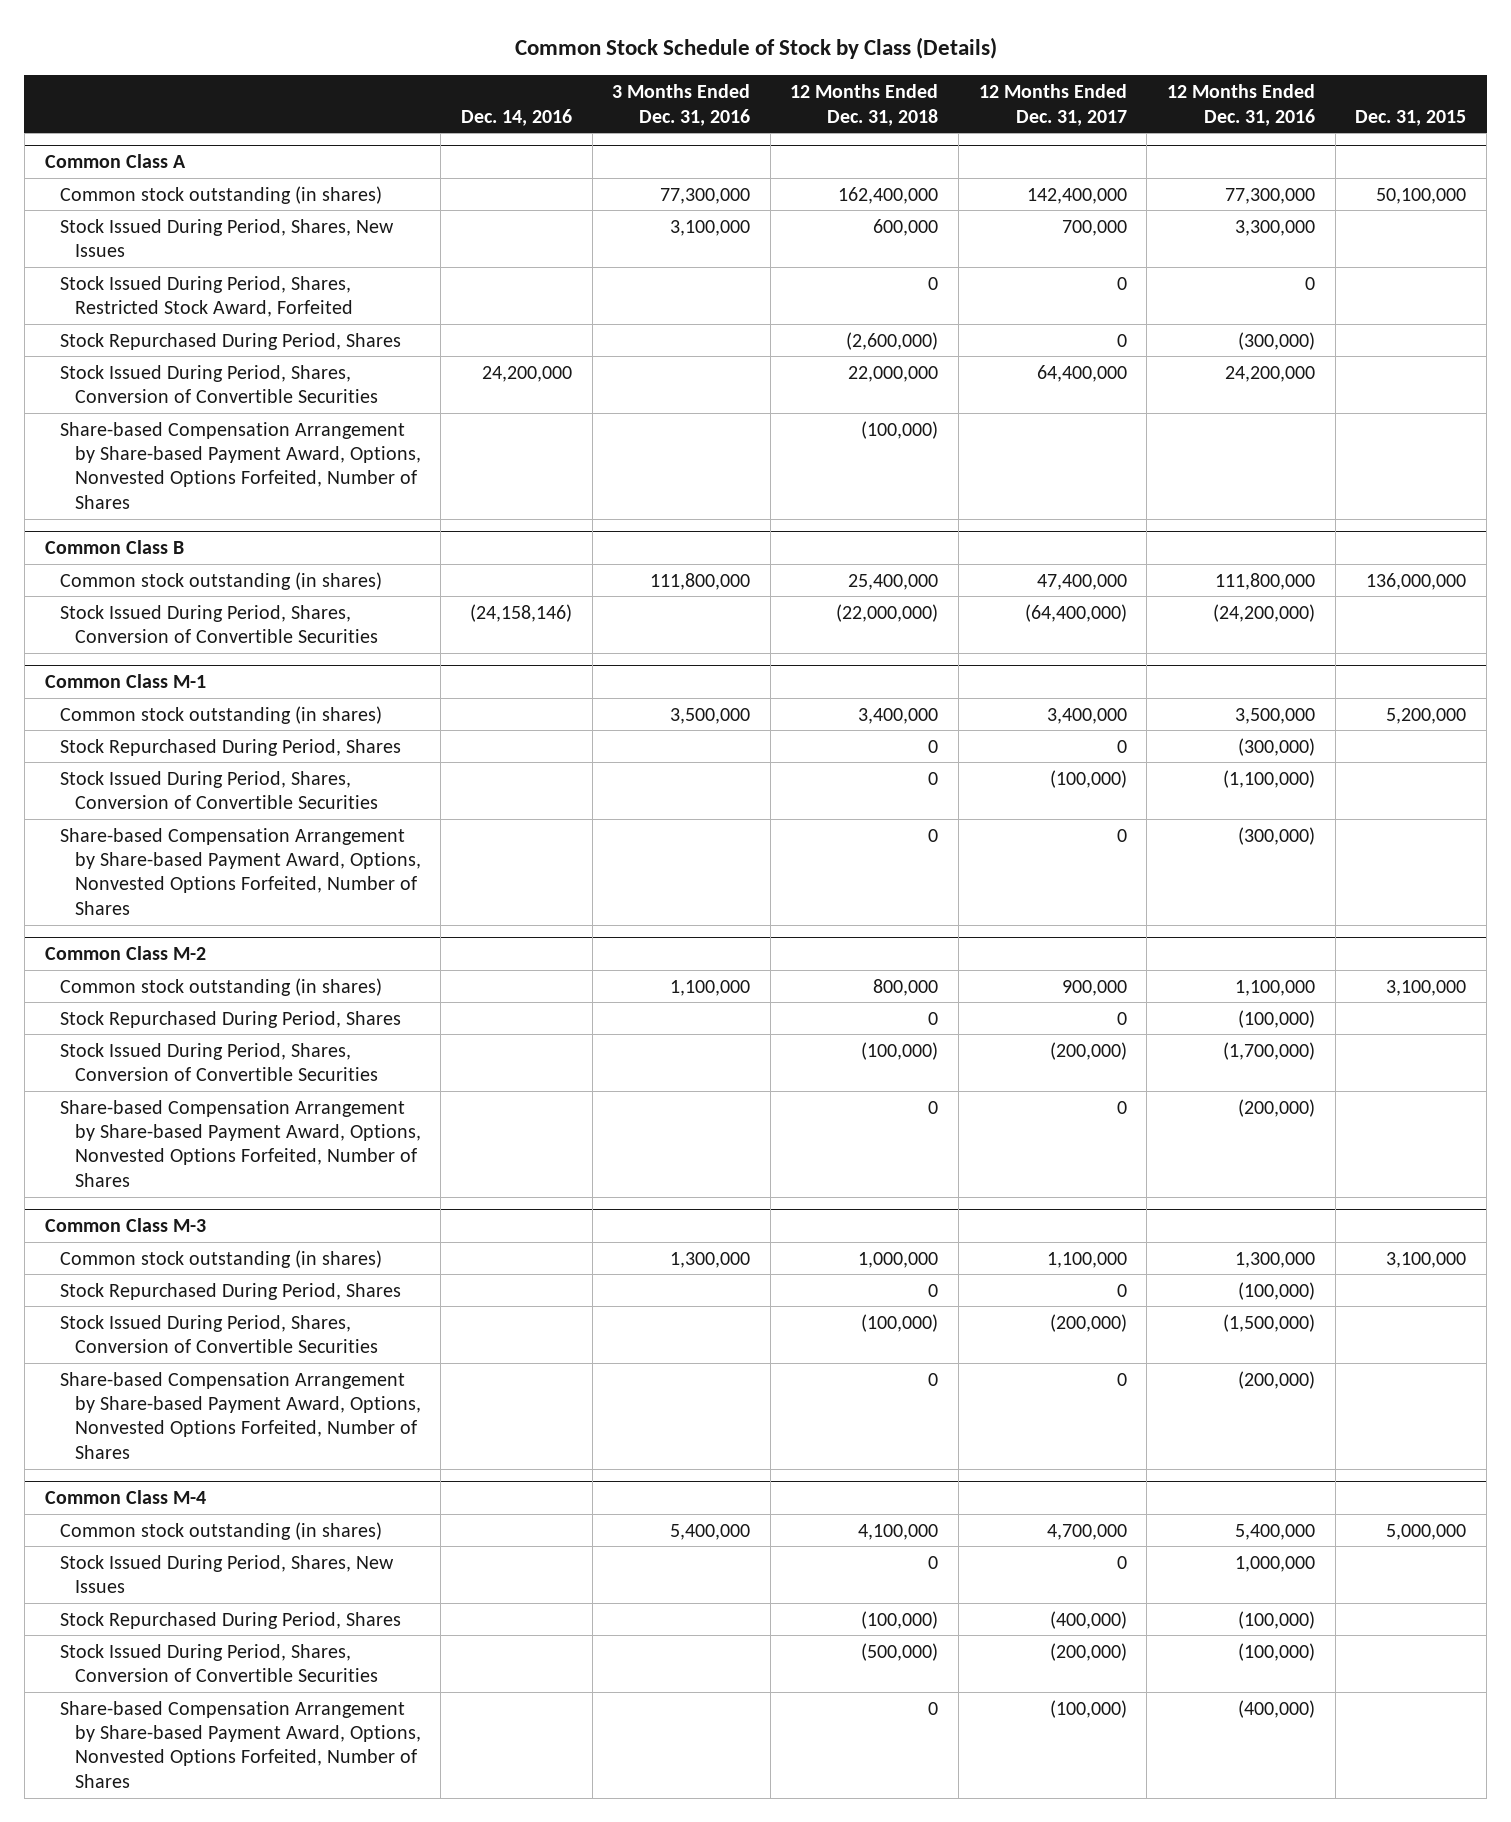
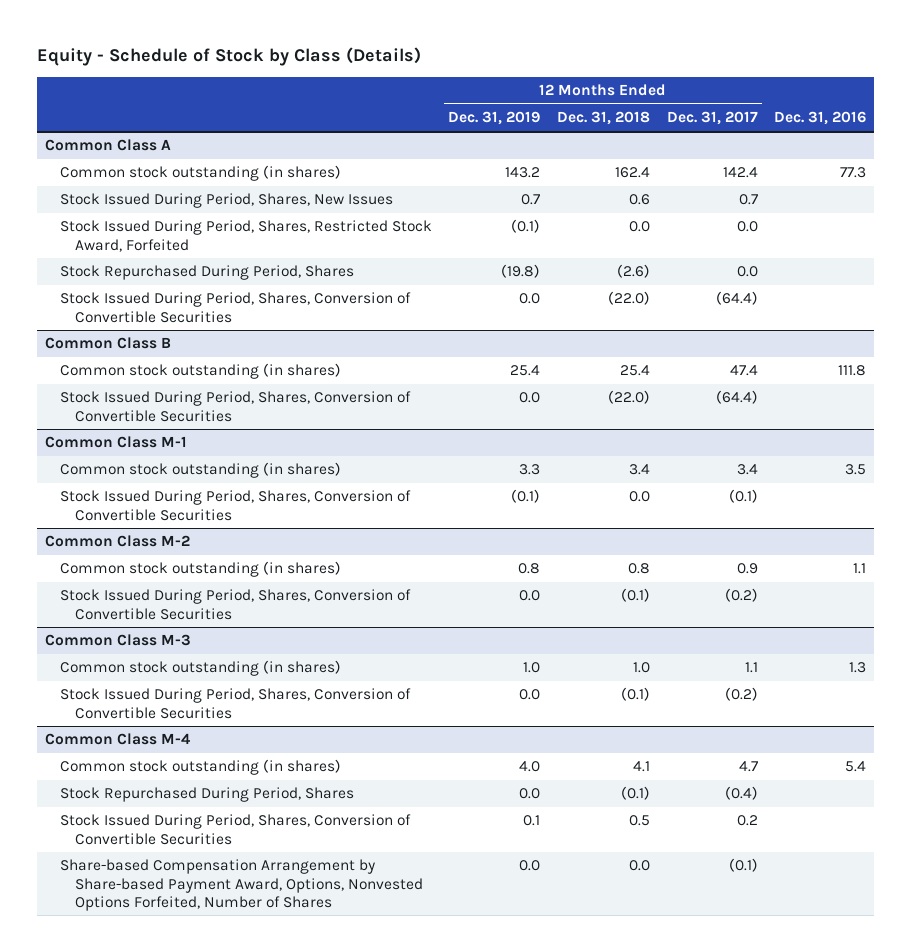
- Common Stock Schedule of Stock by Class (Details)
+ Equity - Schedule of Stock by Class (Details)
- | Dec. 14, 2016 | 3 Months Ended Dec. 31, 2016 | 12 Months Ended Dec. 31, 2018 | 12 Months Ended Dec. 31, 2017 | 12 Months Ended Dec. 31, 2016 | Dec. 31, 2015
+ | 12 Months Ended Dec. 31, 2019 | 12 Months Ended Dec. 31, 2018 | 12 Months Ended Dec. 31, 2017 | Dec. 31, 2016
@ Common Class A
- Common stock outstanding (in shares) | | 77,300,000 | 162,400,000 | 142,400,000 | 77,300,000 | 50,100,000
- Stock Issued During Period, Shares, New Issues | | 3,100,000 | 600,000 | 700,000 | 3,300,000 |
- Stock Issued During Period, Shares, Restricted Stock Award, Forfeited | | | 0 | 0 | 0 |
- Stock Repurchased During Period, Shares | | | (2,600,000) | 0 | (300,000) |
- Stock Issued During Period, Shares, Conversion of Convertible Securities | 24,200,000 | | 22,000,000 | 64,400,000 | 24,200,000 |
- Share-based Compensation Arrangement by Share-based Payment Award, Options, Nonvested Options Forfeited, Number of Shares | | | (100,000) | | |
+ Common stock outstanding (in shares) | 143.2 | 162.4 | 142.4 | 77.3
+ Stock Issued During Period, Shares, New Issues | 0.7 | 0.6 | 0.7 |
+ Stock Issued During Period, Shares, Restricted Stock Award, Forfeited | (0.1) | 0.0 | 0.0 |
+ Stock Repurchased During Period, Shares | (19.8) | (2.6) | 0.0 |
+ Stock Issued During Period, Shares, Conversion of Convertible Securities | 0.0 | (22.0) | (64.4) |
@ Common Class B
- Common stock outstanding (in shares) | | 111,800,000 | 25,400,000 | 47,400,000 | 111,800,000 | 136,000,000
- Stock Issued During Period, Shares, Conversion of Convertible Securities | (24,158,146) | | (22,000,000) | (64,400,000) | (24,200,000) |
+ Common stock outstanding (in shares) | 25.4 | 25.4 | 47.4 | 111.8
+ Stock Issued During Period, Shares, Conversion of Convertible Securities | 0.0 | (22.0) | (64.4) |
@ Common Class M-1
- Common stock outstanding (in shares) | | 3,500,000 | 3,400,000 | 3,400,000 | 3,500,000 | 5,200,000
- Stock Repurchased During Period, Shares | | | 0 | 0 | (300,000) |
- Stock Issued During Period, Shares, Conversion of Convertible Securities | | | 0 | (100,000) | (1,100,000) |
- Share-based Compensation Arrangement by Share-based Payment Award, Options, Nonvested Options Forfeited, Number of Shares | | | 0 | 0 | (300,000) |
+ Common stock outstanding (in shares) | 3.3 | 3.4 | 3.4 | 3.5
+ Stock Issued During Period, Shares, Conversion of Convertible Securities | (0.1) | 0.0 | (0.1) |
@ Common Class M-2
- Common stock outstanding (in shares) | | 1,100,000 | 800,000 | 900,000 | 1,100,000 | 3,100,000
- Stock Repurchased During Period, Shares | | | 0 | 0 | (100,000) |
- Stock Issued During Period, Shares, Conversion of Convertible Securities | | | (100,000) | (200,000) | (1,700,000) |
- Share-based Compensation Arrangement by Share-based Payment Award, Options, Nonvested Options Forfeited, Number of Shares | | | 0 | 0 | (200,000) |
+ Common stock outstanding (in shares) | 0.8 | 0.8 | 0.9 | 1.1
+ Stock Issued During Period, Shares, Conversion of Convertible Securities | 0.0 | (0.1) | (0.2) |
@ Common Class M-3
- Common stock outstanding (in shares) | | 1,300,000 | 1,000,000 | 1,100,000 | 1,300,000 | 3,100,000
- Stock Repurchased During Period, Shares | | | 0 | 0 | (100,000) |
- Stock Issued During Period, Shares, Conversion of Convertible Securities | | | (100,000) | (200,000) | (1,500,000) |
- Share-based Compensation Arrangement by Share-based Payment Award, Options, Nonvested Options Forfeited, Number of Shares | | | 0 | 0 | (200,000) |
+ Common stock outstanding (in shares) | 1.0 | 1.0 | 1.1 | 1.3
+ Stock Issued During Period, Shares, Conversion of Convertible Securities | 0.0 | (0.1) | (0.2) |
@ Common Class M-4
- Common stock outstanding (in shares) | | 5,400,000 | 4,100,000 | 4,700,000 | 5,400,000 | 5,000,000
- Stock Issued During Period, Shares, New Issues | | | 0 | 0 | 1,000,000 |
- Stock Repurchased During Period, Shares | | | (100,000) | (400,000) | (100,000) |
- Stock Issued During Period, Shares, Conversion of Convertible Securities | | | (500,000) | (200,000) | (100,000) |
- Share-based Compensation Arrangement by Share-based Payment Award, Options, Nonvested Options Forfeited, Number of Shares | | | 0 | (100,000) | (400,000) |
+ Common stock outstanding (in shares) | 4.0 | 4.1 | 4.7 | 5.4
+ Stock Repurchased During Period, Shares | 0.0 | (0.1) | (0.4) |
+ Stock Issued During Period, Shares, Conversion of Convertible Securities | 0.1 | 0.5 | 0.2 |
+ Share-based Compensation Arrangement by Share-based Payment Award, Options, Nonvested Options Forfeited, Number of Shares | 0.0 | 0.0 | (0.1) |

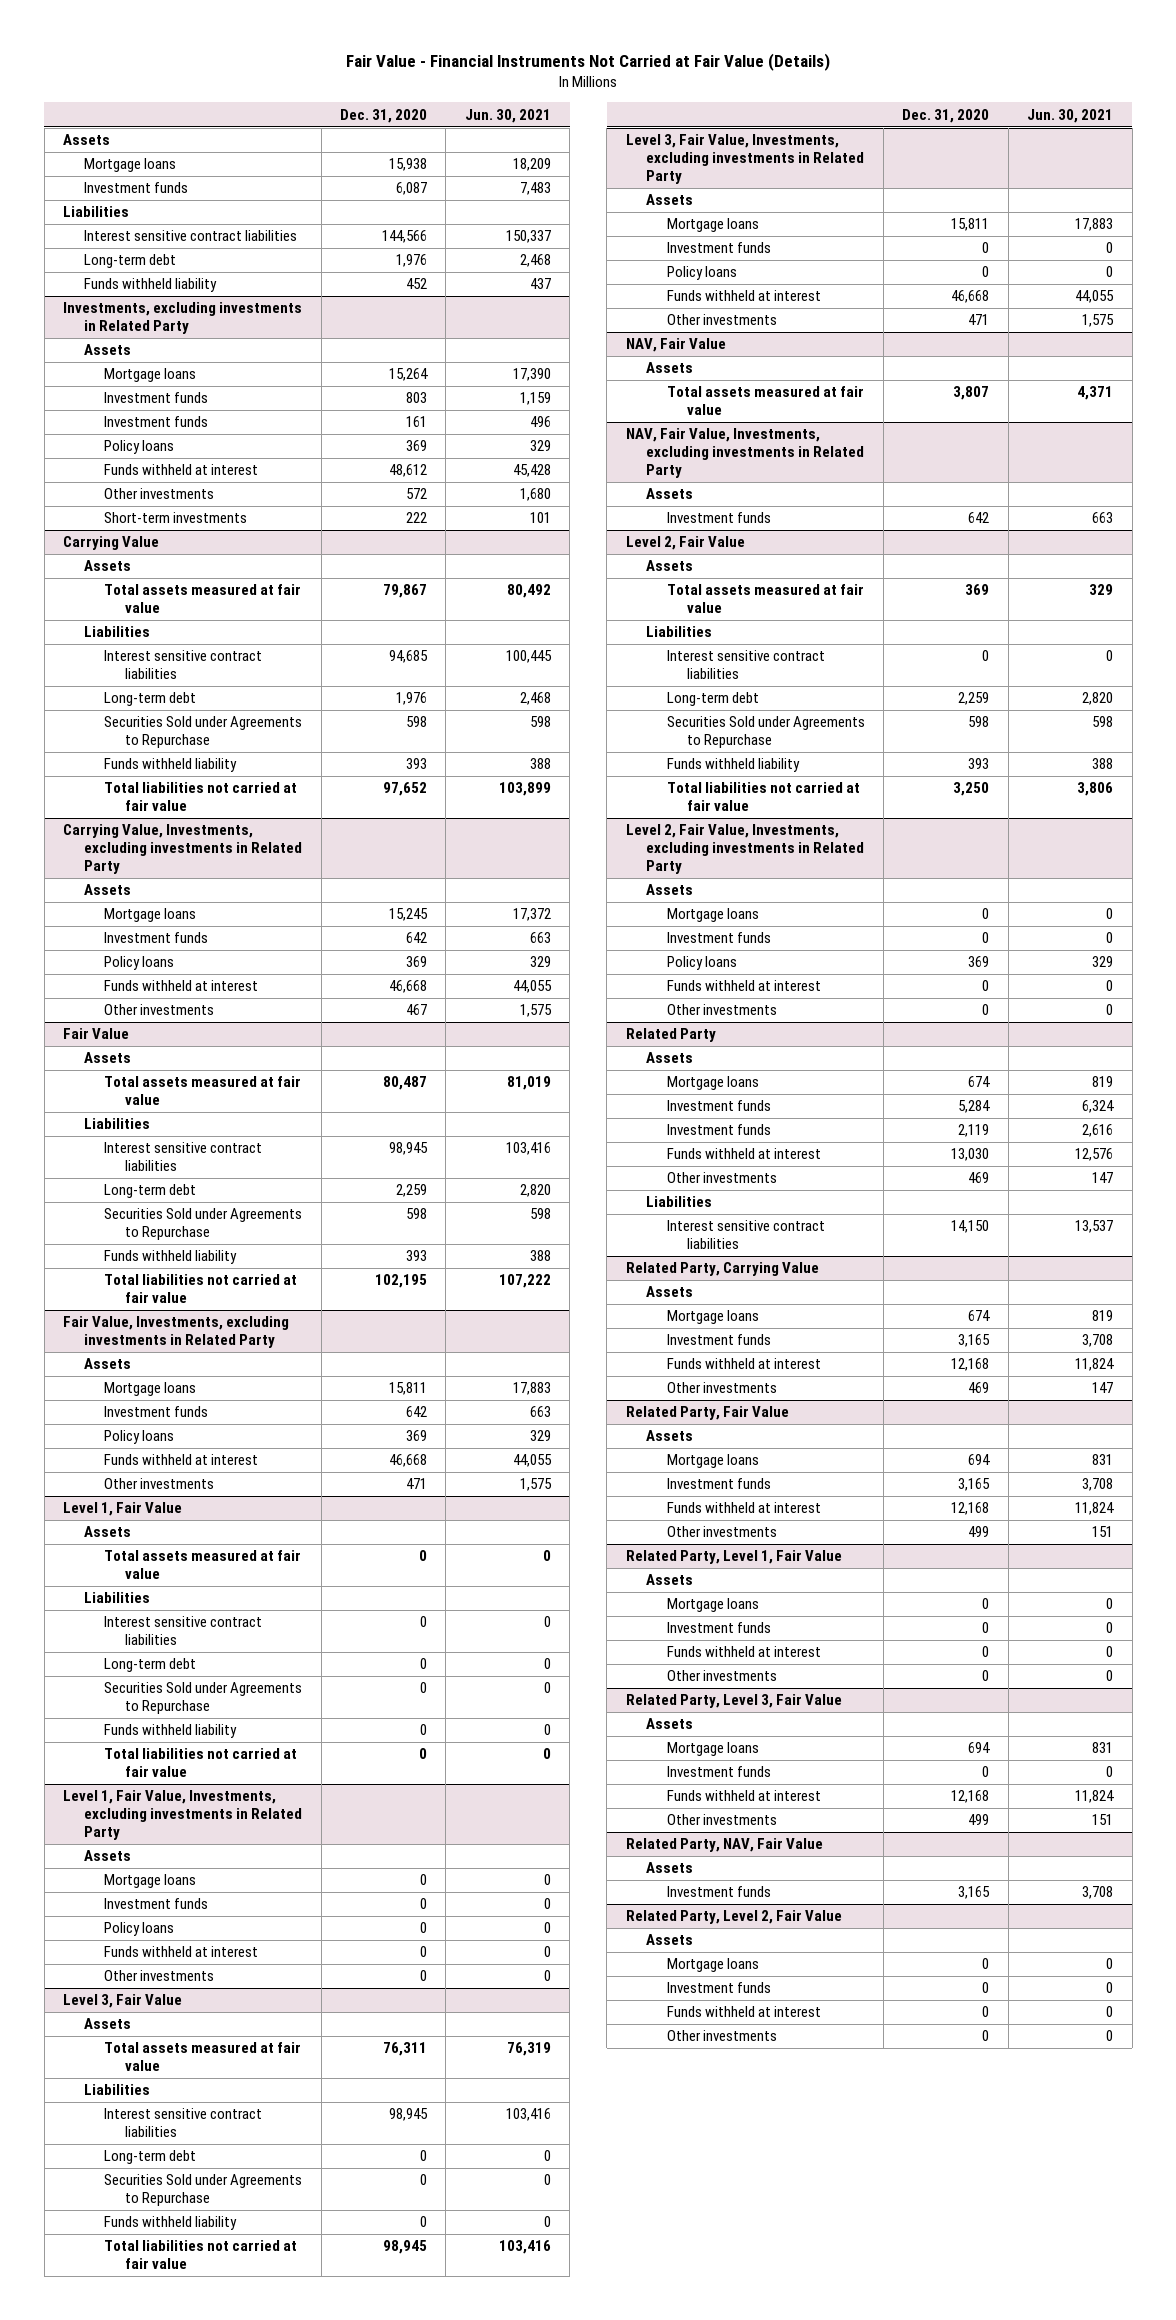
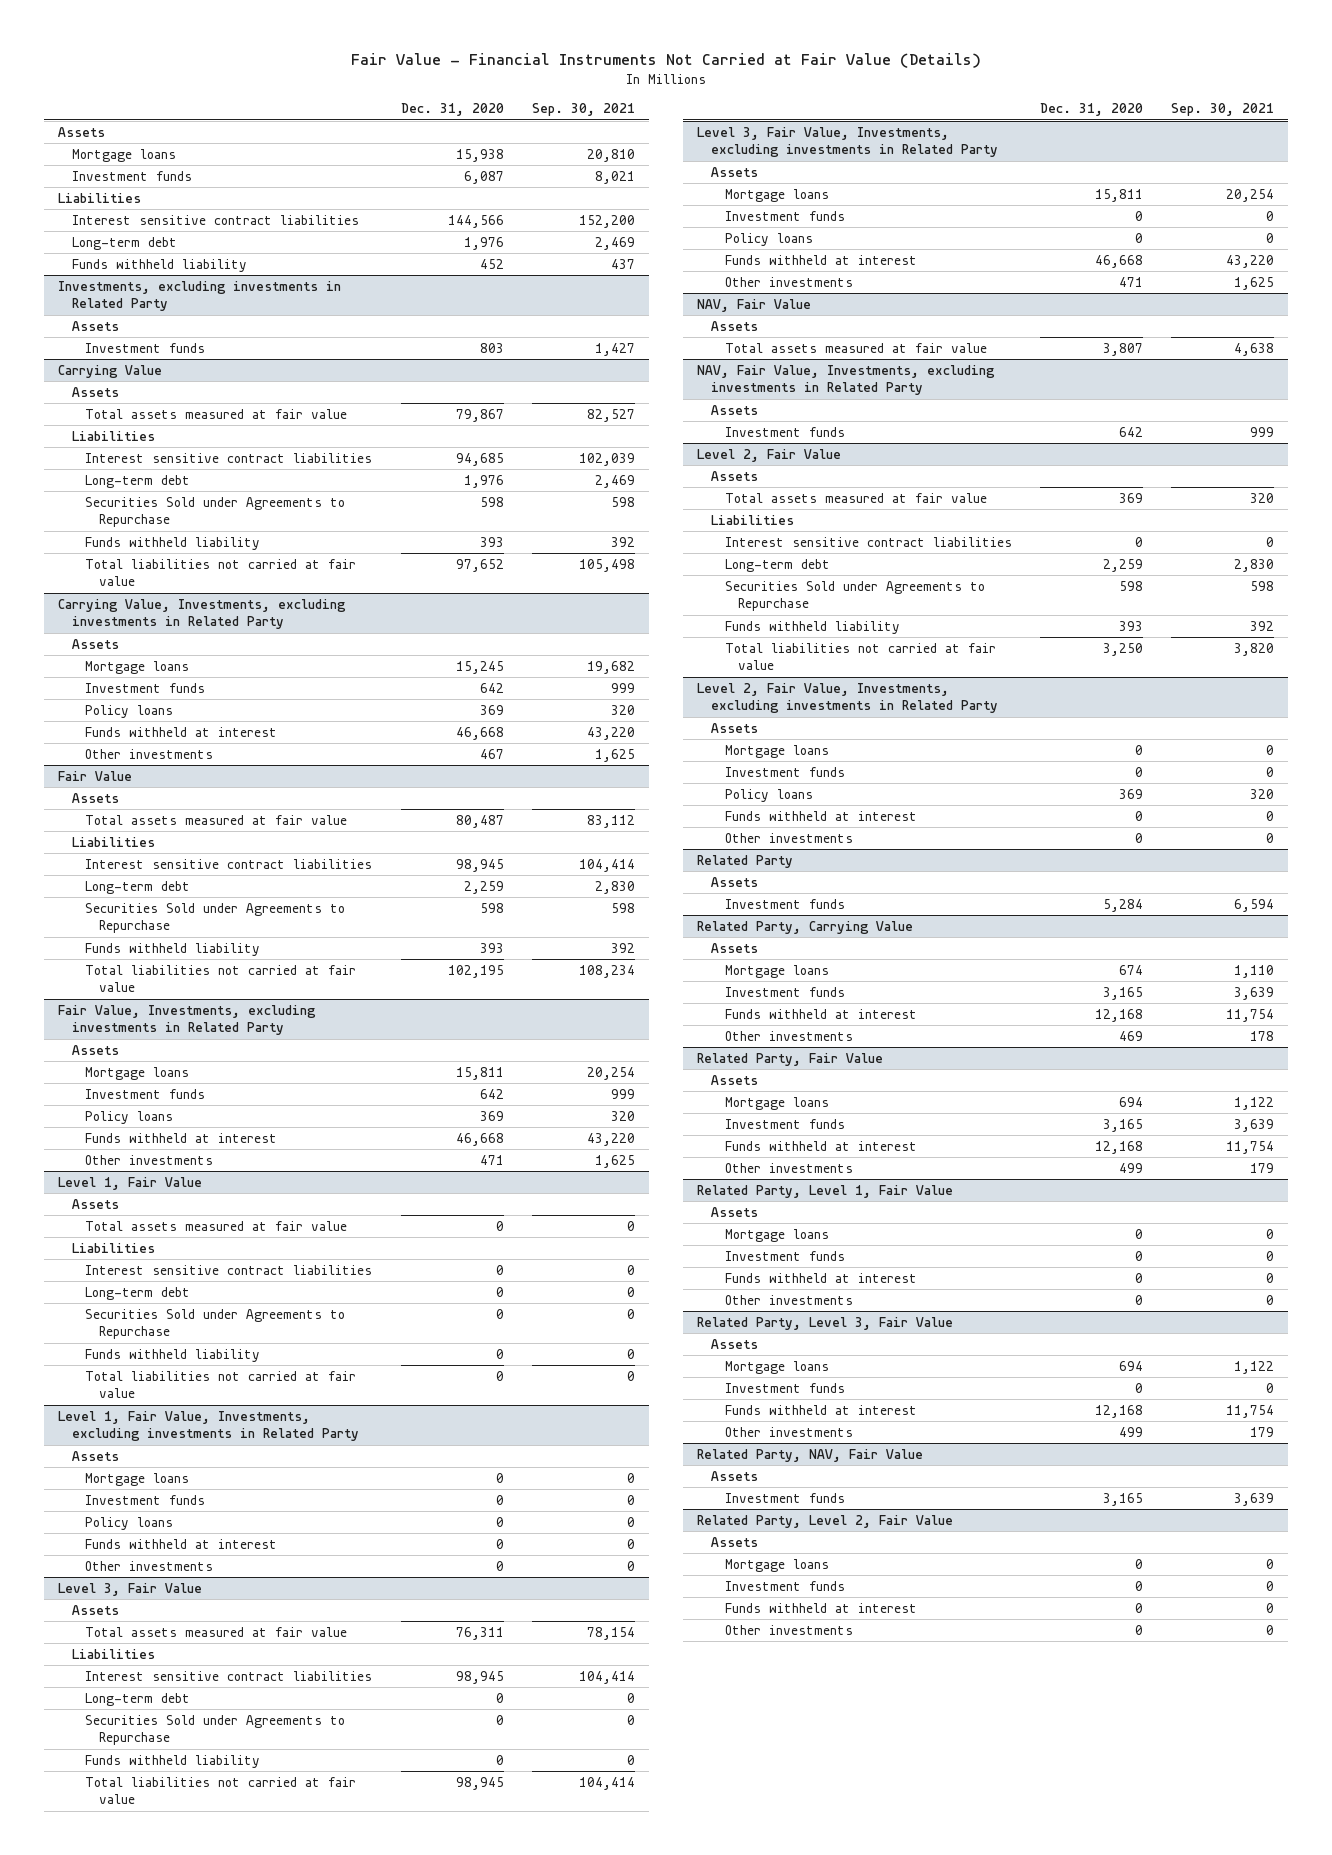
- | Dec. 31, 2020 | Jun. 30, 2021
+ | Dec. 31, 2020 | Sep. 30, 2021
@ Investments, excluding investments in Related Party
- Mortgage loans | 15,264 | 17,390
- Investment funds | 161 | 496
- Policy loans | 369 | 329
- Funds withheld at interest | 48,612 | 45,428
- Other investments | 572 | 1,680
- Short-term investments | 222 | 101
@ Related Party
- Mortgage loans | 674 | 819
- Investment funds | 2,119 | 2,616
- Funds withheld at interest | 13,030 | 12,576
- Other investments | 469 | 147
- Liabilities
- Interest sensitive contract liabilities | 14,150 | 13,537

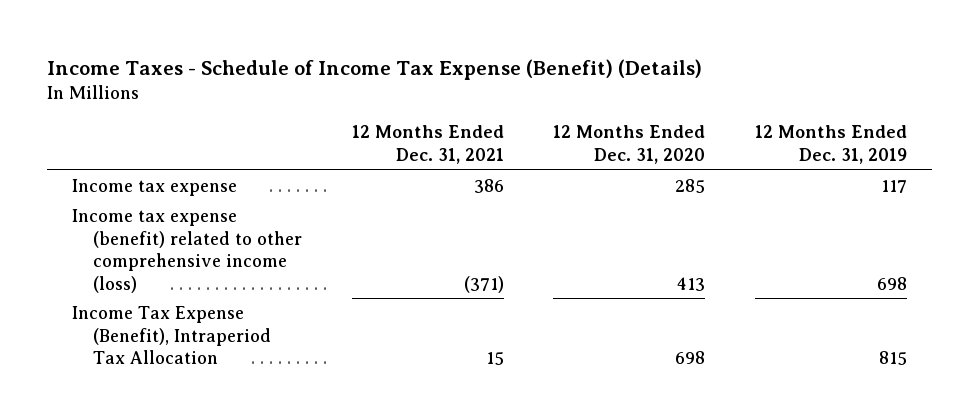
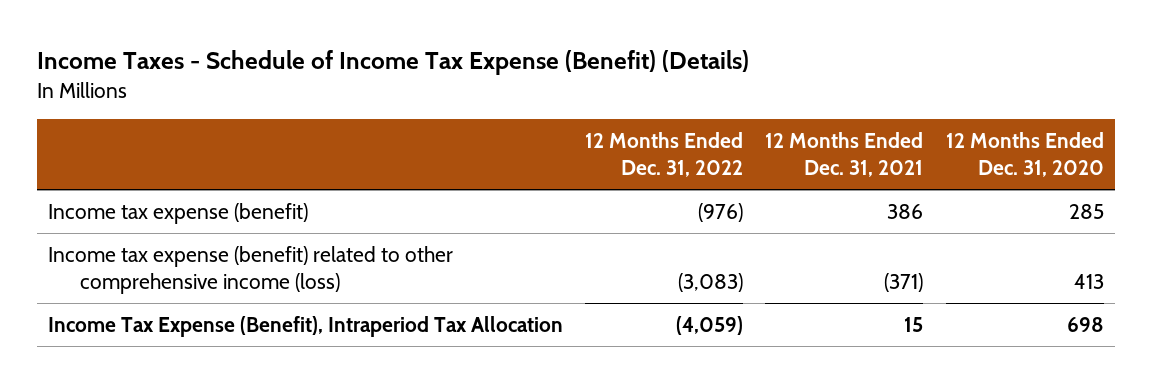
- | 12 Months Ended Dec. 31, 2021 | 12 Months Ended Dec. 31, 2020 | 12 Months Ended Dec. 31, 2019
+ | 12 Months Ended Dec. 31, 2022 | 12 Months Ended Dec. 31, 2021 | 12 Months Ended Dec. 31, 2020
- Income tax expense | 386 | 285 | 117
+ Income tax expense (benefit) | (976) | 386 | 285

